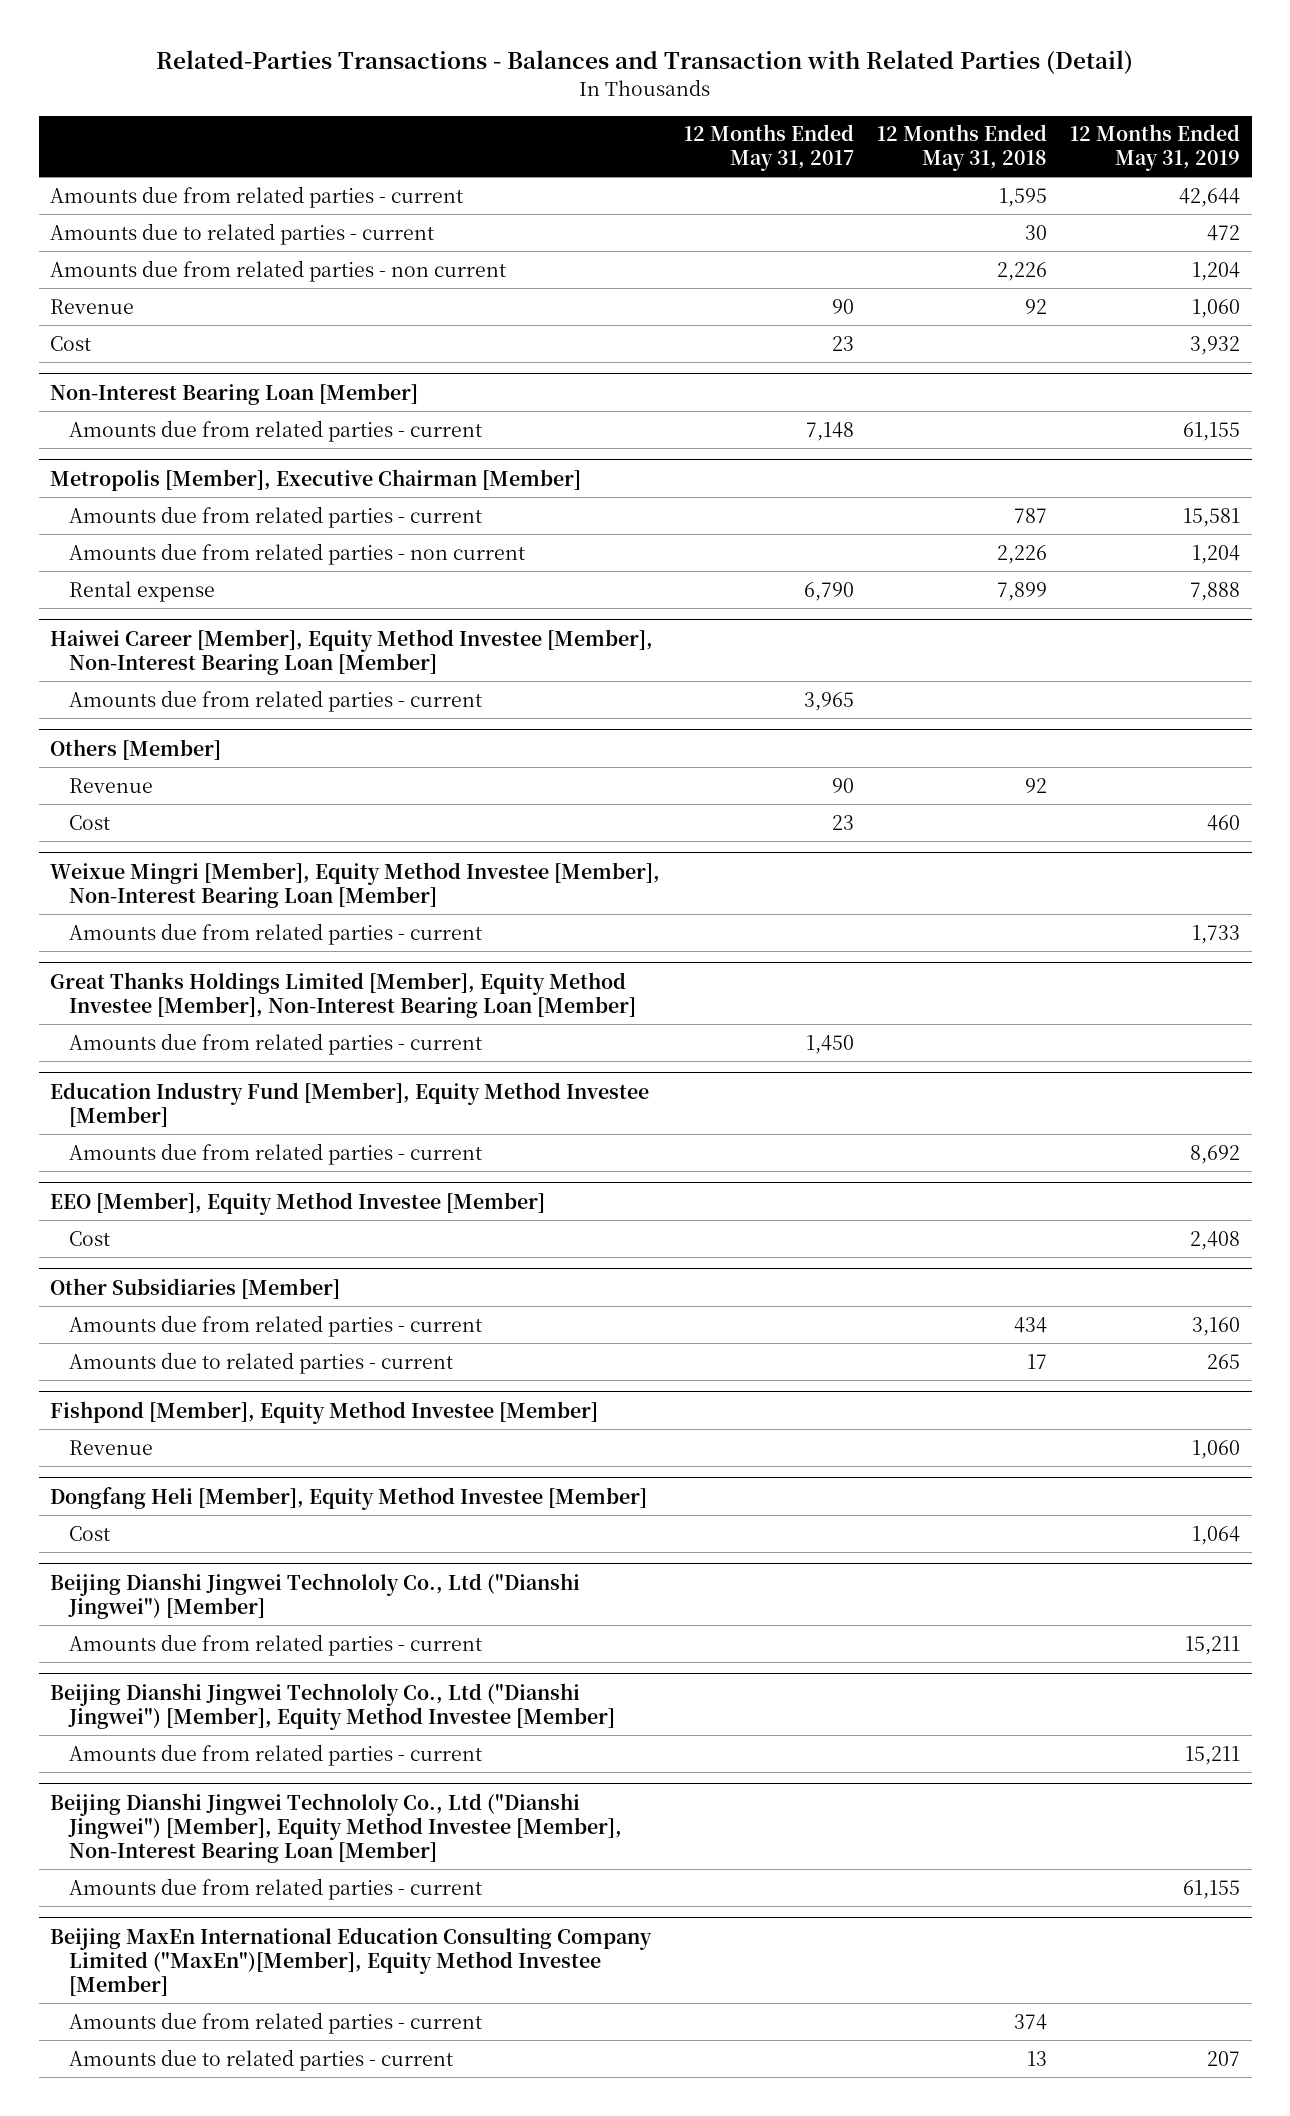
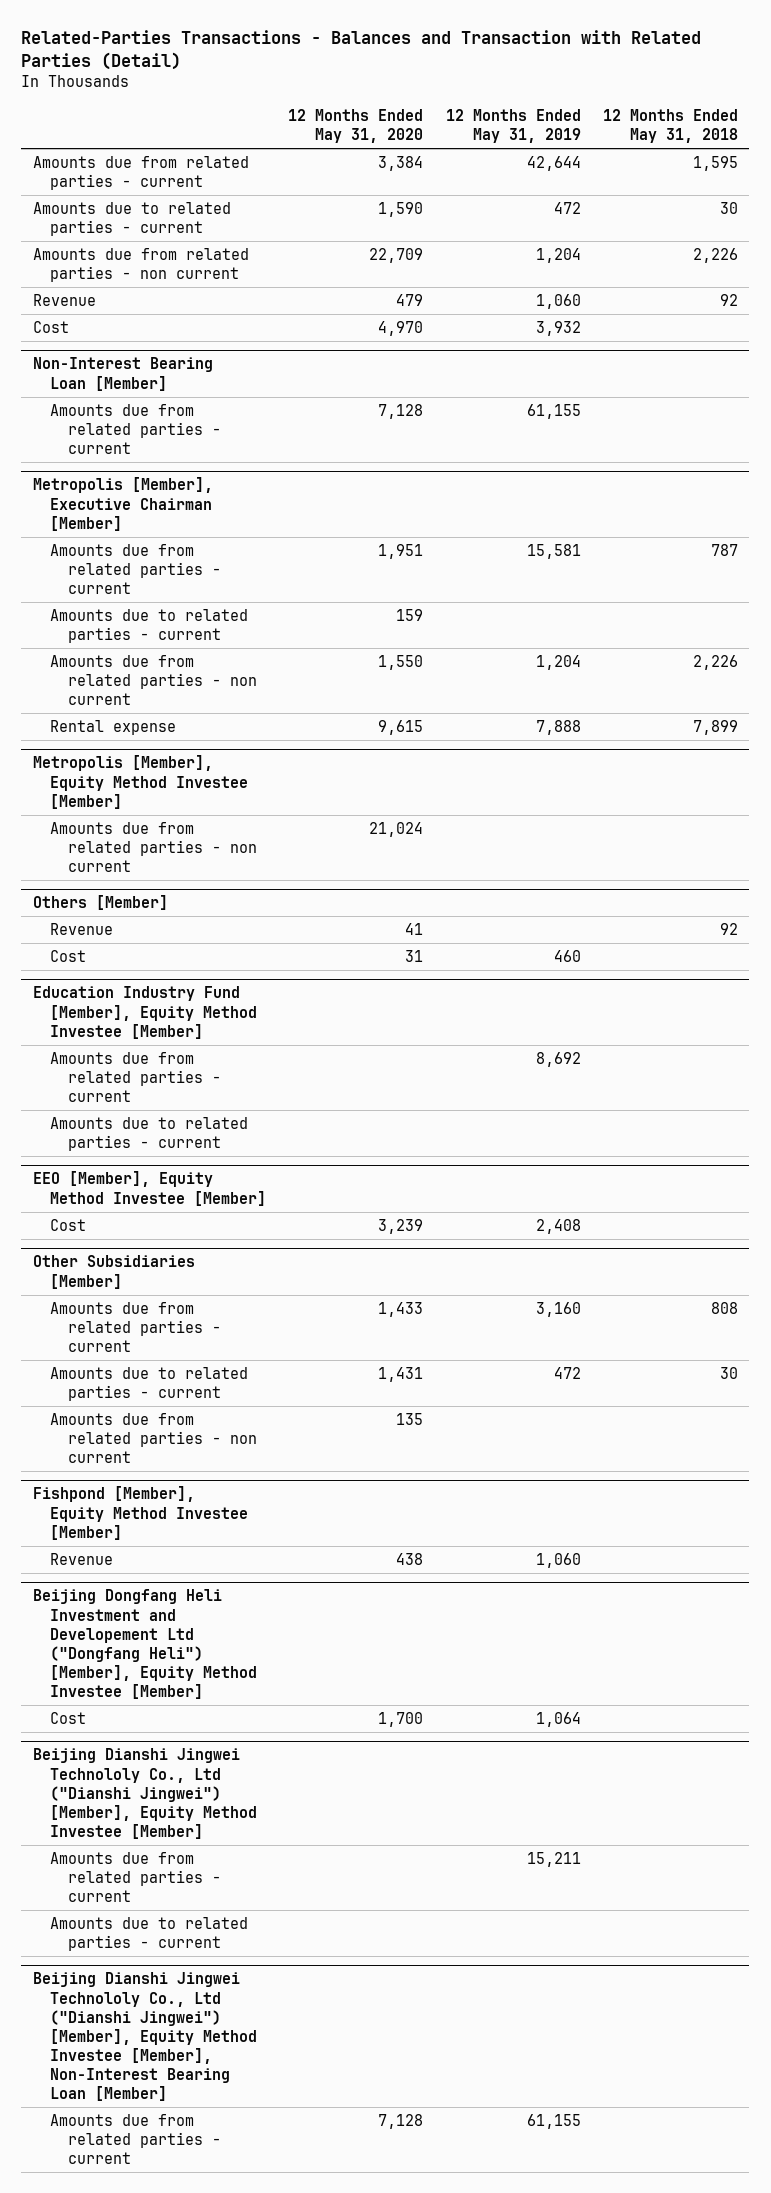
- | 12 Months Ended May 31, 2017 | 12 Months Ended May 31, 2018 | 12 Months Ended May 31, 2019
+ | 12 Months Ended May 31, 2020 | 12 Months Ended May 31, 2019 | 12 Months Ended May 31, 2018
@ Metropolis [Member], Executive Chairman [Member]
+ Amounts due to related parties - current | 159 | |
- Haiwei Career [Member], Equity Method Investee [Member], Non-Interest Bearing Loan [Member]
- Amounts due from related parties - current | 3,965 | |
+ Metropolis [Member], Equity Method Investee [Member]
+ Amounts due from related parties - non current | 21,024 | |
- Weixue Mingri [Member], Equity Method Investee [Member], Non-Interest Bearing Loan [Member]
- Amounts due from related parties - current | | | 1,733
- Great Thanks Holdings Limited [Member], Equity Method Investee [Member], Non-Interest Bearing Loan [Member]
- Amounts due from related parties - current | 1,450 | |
@ Education Industry Fund [Member], Equity Method Investee [Member]
+ Amounts due to related parties - current
@ Other Subsidiaries [Member]
- Amounts due from related parties - current | | 434 | 3,160
- Amounts due to related parties - current | | 17 | 265
+ Amounts due from related parties - current | 1,433 | 3,160 | 808
+ Amounts due to related parties - current | 1,431 | 472 | 30
+ Amounts due from related parties - non current | 135 | |
- Dongfang Heli [Member], Equity Method Investee [Member]
+ Beijing Dongfang Heli Investment and Developement Ltd ("Dongfang Heli") [Member], Equity Method Investee [Member]
- Beijing Dianshi Jingwei Technololy Co., Ltd ("Dianshi Jingwei") [Member]
- Amounts due from related parties - current | | | 15,211
@ Beijing Dianshi Jingwei Technololy Co., Ltd ("Dianshi Jingwei") [Member], Equity Method Investee [Member]
+ Amounts due to related parties - current
- Beijing MaxEn International Education Consulting Company Limited ("MaxEn")[Member], Equity Method Investee [Member]
- Amounts due from related parties - current | | 374 |
- Amounts due to related parties - current | | 13 | 207

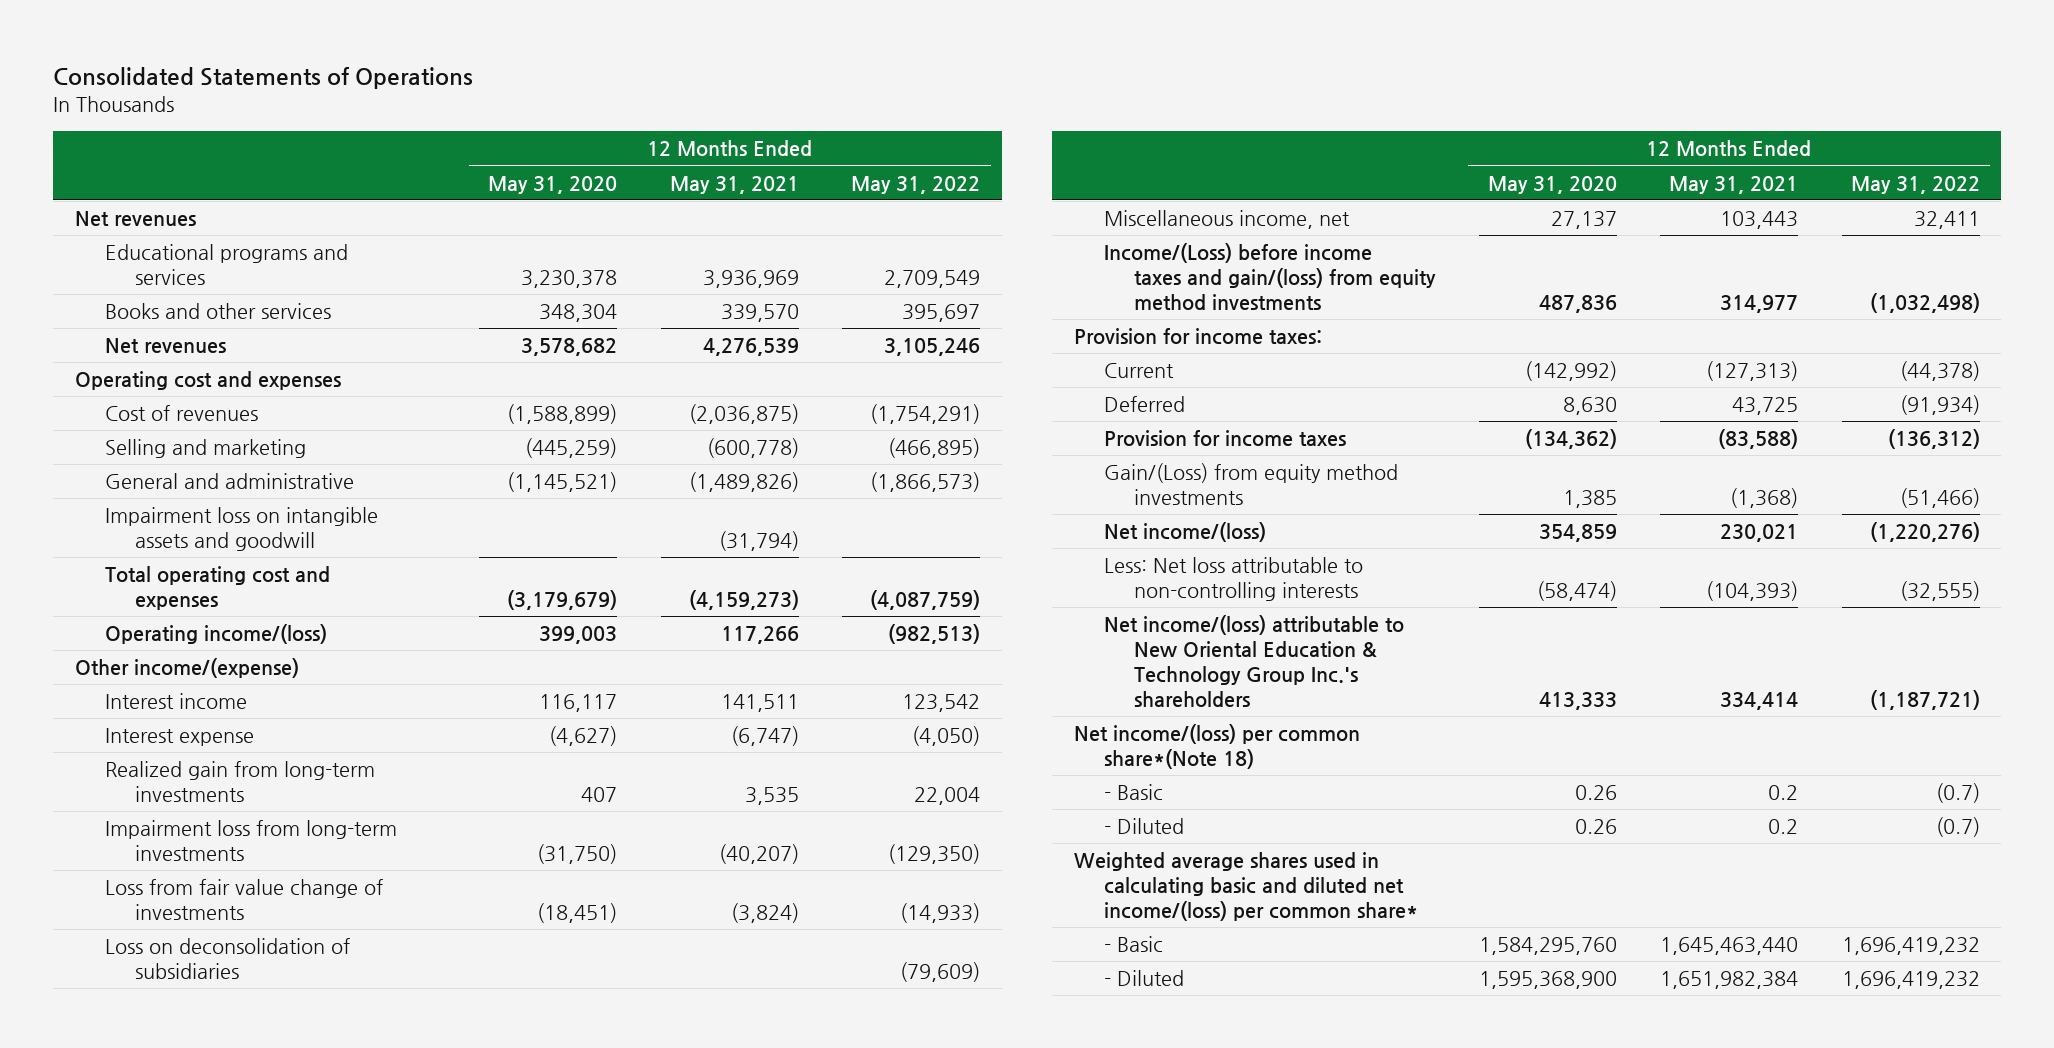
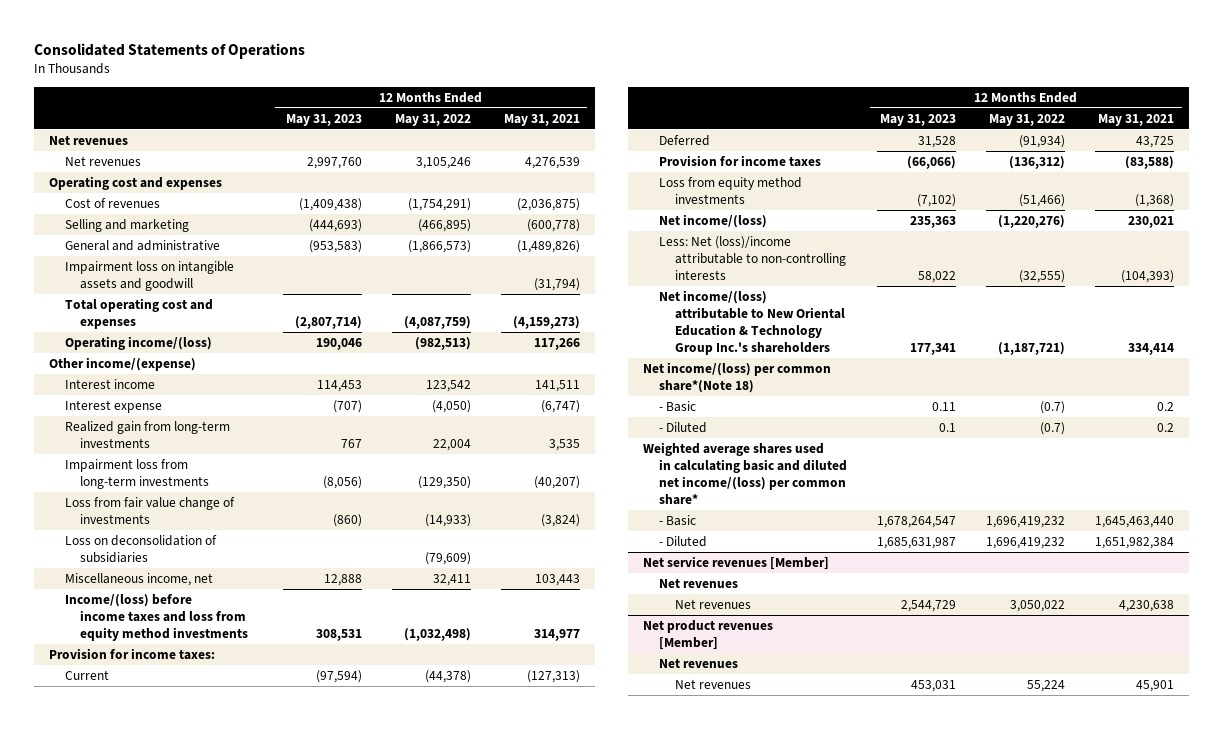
- | 12 Months Ended May 31, 2020 | 12 Months Ended May 31, 2021 | 12 Months Ended May 31, 2022
+ | 12 Months Ended May 31, 2023 | 12 Months Ended May 31, 2022 | 12 Months Ended May 31, 2021
- Educational programs and services | 3,230,378 | 3,936,969 | 2,709,549
- Books and other services | 348,304 | 339,570 | 395,697
- Income/(Loss) before income taxes and gain/(loss) from equity method investments | 487,836 | 314,977 | (1,032,498)
+ Income/(loss) before income taxes and loss from equity method investments | 308,531 | (1,032,498) | 314,977
- Gain/(Loss) from equity method investments | 1,385 | (1,368) | (51,466)
+ Loss from equity method investments | (7,102) | (51,466) | (1,368)
- Less: Net loss attributable to non-controlling interests | (58,474) | (104,393) | (32,555)
+ Less: Net (loss)/income attributable to non-controlling interests | 58,022 | (32,555) | (104,393)
+ Net service revenues [Member]
+ Net revenues
+ Net revenues | 2,544,729 | 3,050,022 | 4,230,638
+ Net product revenues [Member]
+ Net revenues
+ Net revenues | 453,031 | 55,224 | 45,901

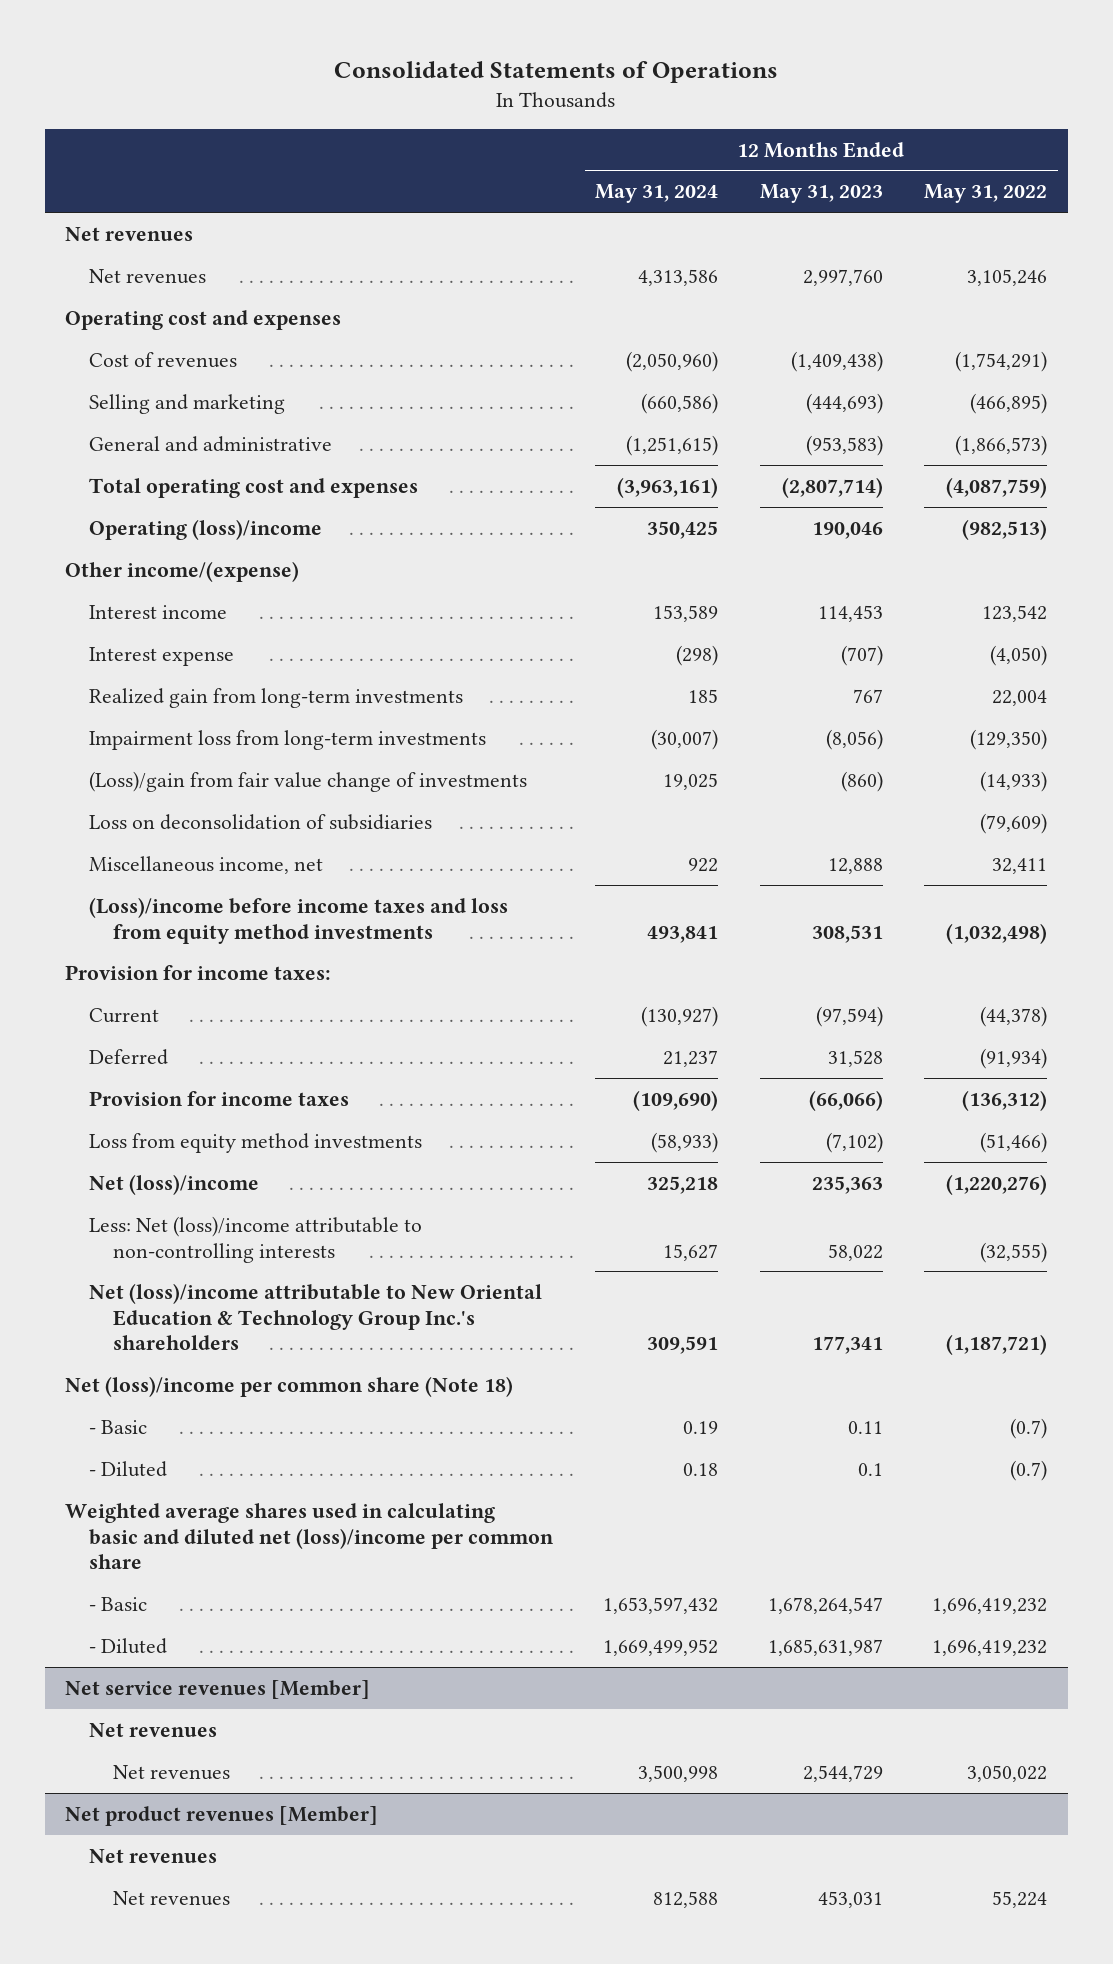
- | 12 Months Ended May 31, 2023 | 12 Months Ended May 31, 2022 | 12 Months Ended May 31, 2021
+ | 12 Months Ended May 31, 2024 | 12 Months Ended May 31, 2023 | 12 Months Ended May 31, 2022
- Impairment loss on intangible assets and goodwill | | | (31,794)
- Operating income/(loss) | 190,046 | (982,513) | 117,266
+ Operating (loss)/income | 350,425 | 190,046 | (982,513)
- Loss from fair value change of investments | (860) | (14,933) | (3,824)
+ (Loss)/gain from fair value change of investments | 19,025 | (860) | (14,933)
- Income/(loss) before income taxes and loss from equity method investments | 308,531 | (1,032,498) | 314,977
+ (Loss)/income before income taxes and loss from equity method investments | 493,841 | 308,531 | (1,032,498)
- Net income/(loss) | 235,363 | (1,220,276) | 230,021
+ Net (loss)/income | 325,218 | 235,363 | (1,220,276)
- Net income/(loss) attributable to New Oriental Education & Technology Group Inc.'s shareholders | 177,341 | (1,187,721) | 334,414
- Net income/(loss) per common share*(Note 18)
+ Net (loss)/income attributable to New Oriental Education & Technology Group Inc.'s shareholders | 309,591 | 177,341 | (1,187,721)
+ Net (loss)/income per common share (Note 18)
- Weighted average shares used in calculating basic and diluted net income/(loss) per common share*
+ Weighted average shares used in calculating basic and diluted net (loss)/income per common share

